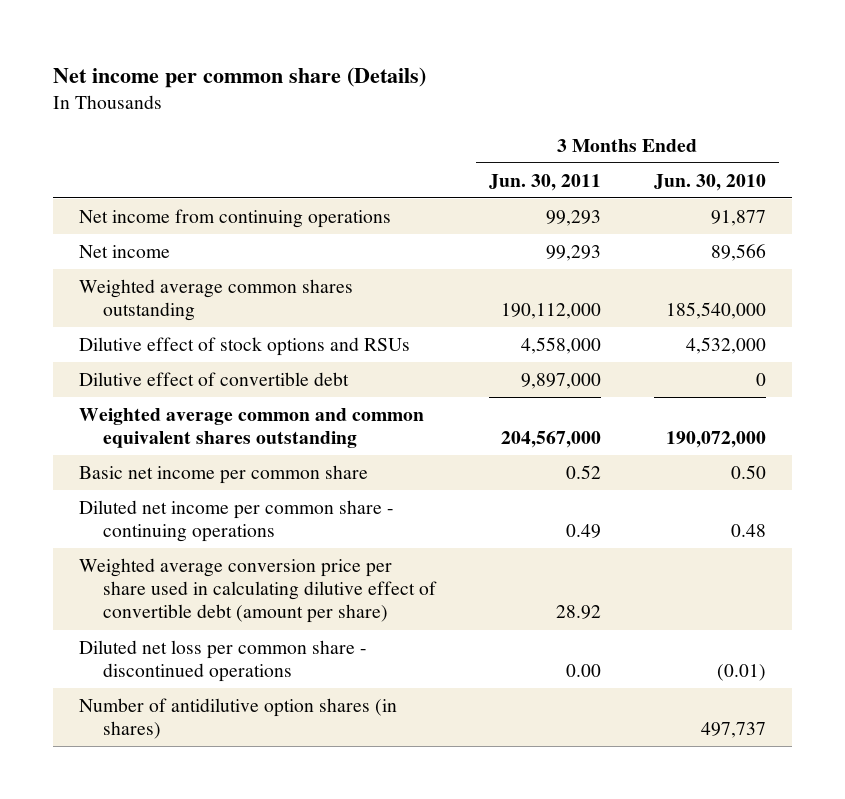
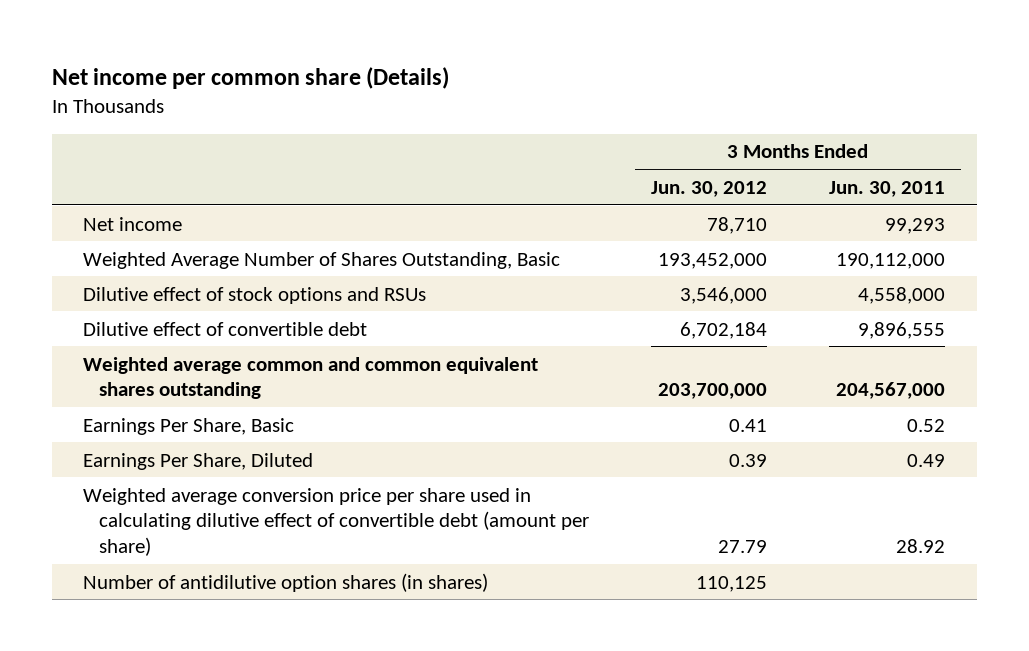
- | 3 Months Ended Jun. 30, 2011 | 3 Months Ended Jun. 30, 2010
+ | 3 Months Ended Jun. 30, 2012 | 3 Months Ended Jun. 30, 2011
- Net income from continuing operations | 99,293 | 91,877
- Weighted average common shares outstanding | 190,112,000 | 185,540,000
+ Weighted Average Number of Shares Outstanding, Basic | 193,452,000 | 190,112,000
- Dilutive effect of convertible debt | 9,897,000 | 0
+ Dilutive effect of convertible debt | 6,702,184 | 9,896,555
- Basic net income per common share | 0.52 | 0.50
- Diluted net income per common share - continuing operations | 0.49 | 0.48
+ Earnings Per Share, Basic | 0.41 | 0.52
+ Earnings Per Share, Diluted | 0.39 | 0.49
- Diluted net loss per common share - discontinued operations | 0.00 | (0.01)

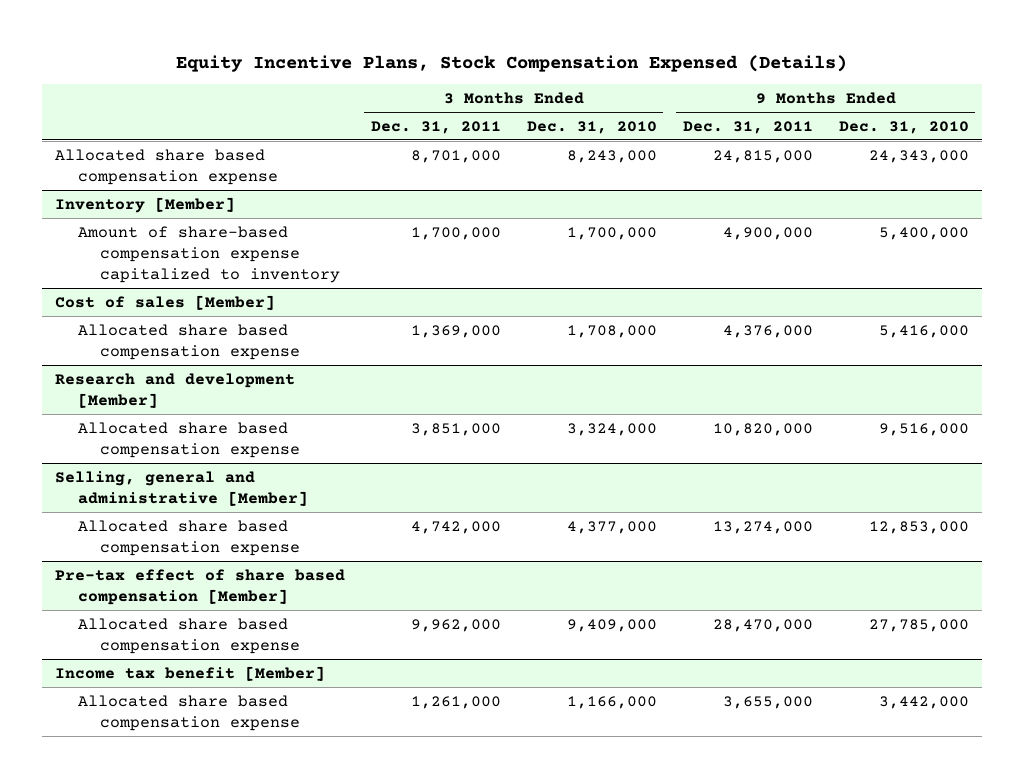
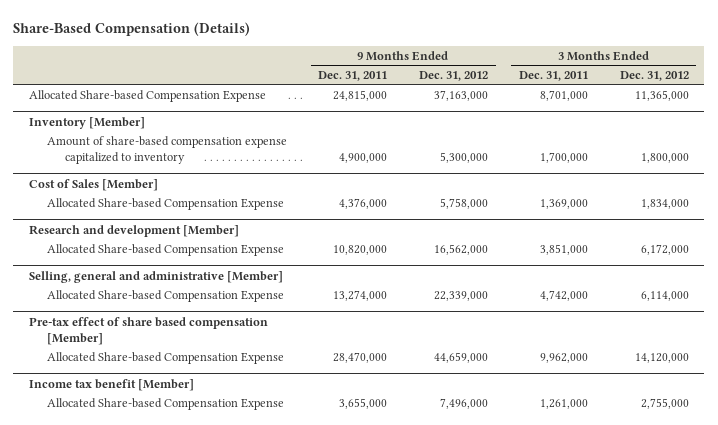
- Equity Incentive Plans, Stock Compensation Expensed (Details)
+ Share-Based Compensation (Details)
- | 3 Months Ended Dec. 31, 2011 | 3 Months Ended Dec. 31, 2010 | 9 Months Ended Dec. 31, 2011 | 9 Months Ended Dec. 31, 2010
+ | 9 Months Ended Dec. 31, 2011 | 9 Months Ended Dec. 31, 2012 | 3 Months Ended Dec. 31, 2011 | 3 Months Ended Dec. 31, 2012
- Allocated share based compensation expense | 8,701,000 | 8,243,000 | 24,815,000 | 24,343,000
+ Allocated Share-based Compensation Expense | 24,815,000 | 37,163,000 | 8,701,000 | 11,365,000
- Cost of sales [Member]
- Allocated share based compensation expense | 1,369,000 | 1,708,000 | 4,376,000 | 5,416,000
+ Cost of Sales [Member]
+ Allocated Share-based Compensation Expense | 4,376,000 | 5,758,000 | 1,369,000 | 1,834,000
@ Research and development [Member]
- Allocated share based compensation expense | 3,851,000 | 3,324,000 | 10,820,000 | 9,516,000
+ Allocated Share-based Compensation Expense | 10,820,000 | 16,562,000 | 3,851,000 | 6,172,000
@ Selling, general and administrative [Member]
- Allocated share based compensation expense | 4,742,000 | 4,377,000 | 13,274,000 | 12,853,000
+ Allocated Share-based Compensation Expense | 13,274,000 | 22,339,000 | 4,742,000 | 6,114,000
@ Pre-tax effect of share based compensation [Member]
- Allocated share based compensation expense | 9,962,000 | 9,409,000 | 28,470,000 | 27,785,000
+ Allocated Share-based Compensation Expense | 28,470,000 | 44,659,000 | 9,962,000 | 14,120,000
@ Income tax benefit [Member]
- Allocated share based compensation expense | 1,261,000 | 1,166,000 | 3,655,000 | 3,442,000
+ Allocated Share-based Compensation Expense | 3,655,000 | 7,496,000 | 1,261,000 | 2,755,000

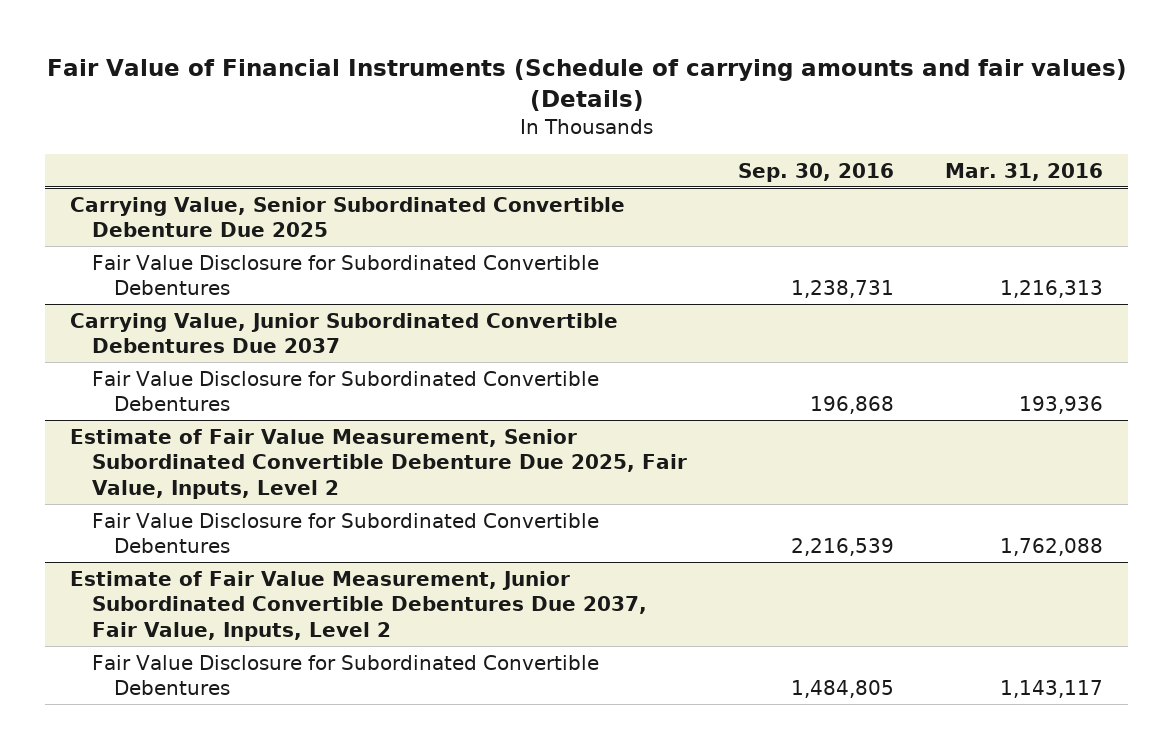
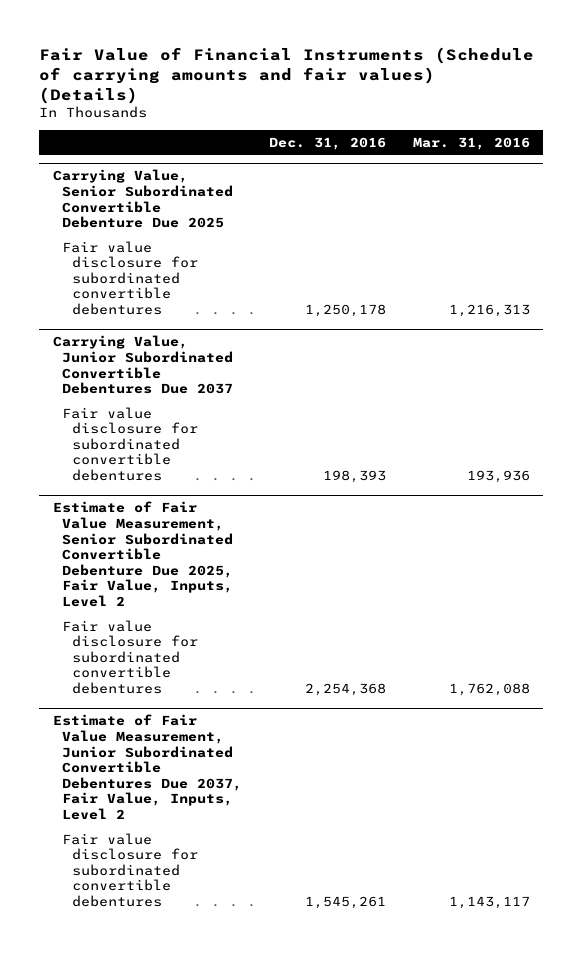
- | Sep. 30, 2016 | Mar. 31, 2016
+ | Dec. 31, 2016 | Mar. 31, 2016
@ Carrying Value, Senior Subordinated Convertible Debenture Due 2025
- Fair Value Disclosure for Subordinated Convertible Debentures | 1,238,731 | 1,216,313
+ Fair value disclosure for subordinated convertible debentures | 1,250,178 | 1,216,313
@ Carrying Value, Junior Subordinated Convertible Debentures Due 2037
- Fair Value Disclosure for Subordinated Convertible Debentures | 196,868 | 193,936
+ Fair value disclosure for subordinated convertible debentures | 198,393 | 193,936
@ Estimate of Fair Value Measurement, Senior Subordinated Convertible Debenture Due 2025, Fair Value, Inputs, Level 2
- Fair Value Disclosure for Subordinated Convertible Debentures | 2,216,539 | 1,762,088
+ Fair value disclosure for subordinated convertible debentures | 2,254,368 | 1,762,088
@ Estimate of Fair Value Measurement, Junior Subordinated Convertible Debentures Due 2037, Fair Value, Inputs, Level 2
- Fair Value Disclosure for Subordinated Convertible Debentures | 1,484,805 | 1,143,117
+ Fair value disclosure for subordinated convertible debentures | 1,545,261 | 1,143,117

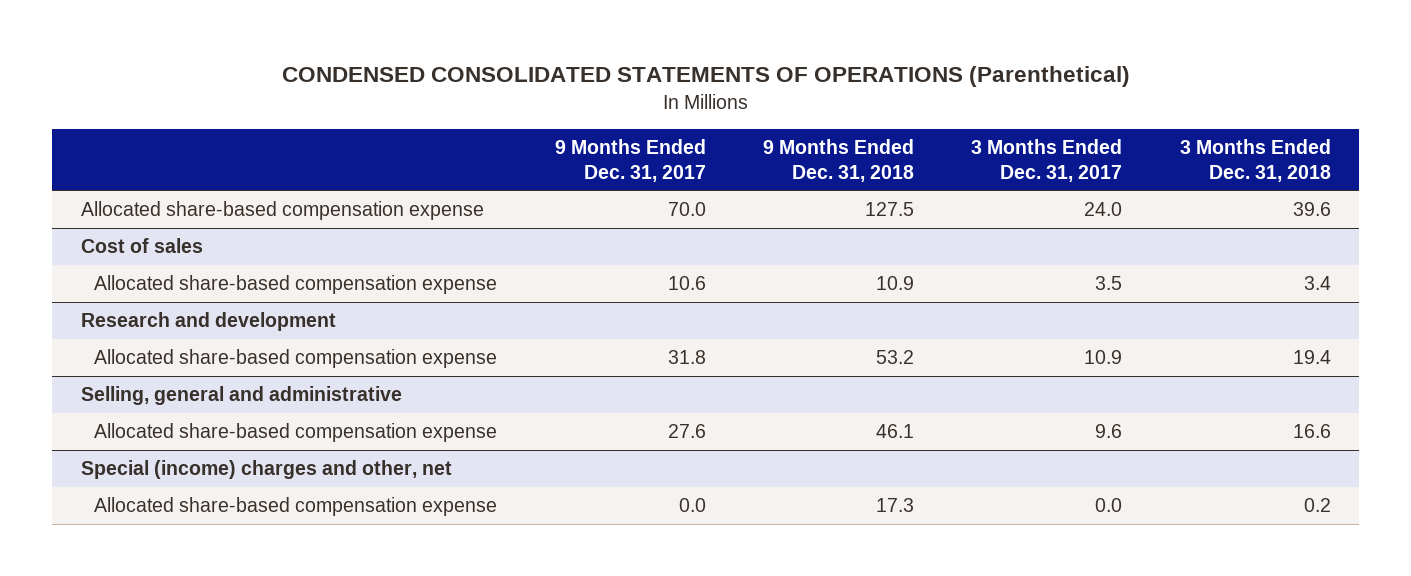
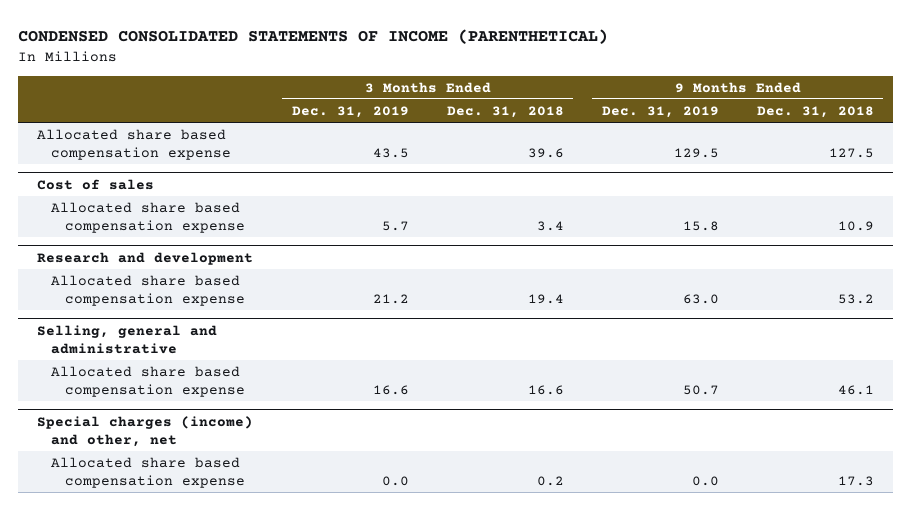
- CONDENSED CONSOLIDATED STATEMENTS OF OPERATIONS (Parenthetical)
+ CONDENSED CONSOLIDATED STATEMENTS OF INCOME (PARENTHETICAL)
- | 9 Months Ended Dec. 31, 2017 | 9 Months Ended Dec. 31, 2018 | 3 Months Ended Dec. 31, 2017 | 3 Months Ended Dec. 31, 2018
+ | 3 Months Ended Dec. 31, 2019 | 3 Months Ended Dec. 31, 2018 | 9 Months Ended Dec. 31, 2019 | 9 Months Ended Dec. 31, 2018
- Allocated share-based compensation expense | 70.0 | 127.5 | 24.0 | 39.6
+ Allocated share based compensation expense | 43.5 | 39.6 | 129.5 | 127.5
@ Cost of sales
- Allocated share-based compensation expense | 10.6 | 10.9 | 3.5 | 3.4
+ Allocated share based compensation expense | 5.7 | 3.4 | 15.8 | 10.9
@ Research and development
- Allocated share-based compensation expense | 31.8 | 53.2 | 10.9 | 19.4
+ Allocated share based compensation expense | 21.2 | 19.4 | 63.0 | 53.2
@ Selling, general and administrative
- Allocated share-based compensation expense | 27.6 | 46.1 | 9.6 | 16.6
- Special (income) charges and other, net
- Allocated share-based compensation expense | 0.0 | 17.3 | 0.0 | 0.2
@ Selling, general and administrative
+ Allocated share based compensation expense | 16.6 | 16.6 | 50.7 | 46.1
+ Special charges (income) and other, net
+ Allocated share based compensation expense | 0.0 | 0.2 | 0.0 | 17.3

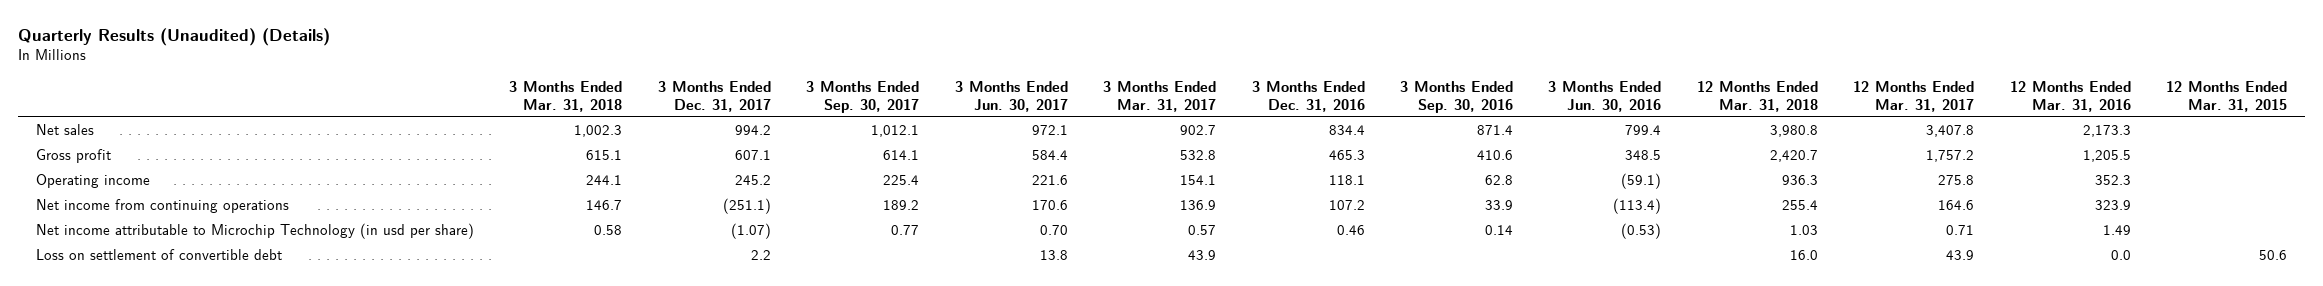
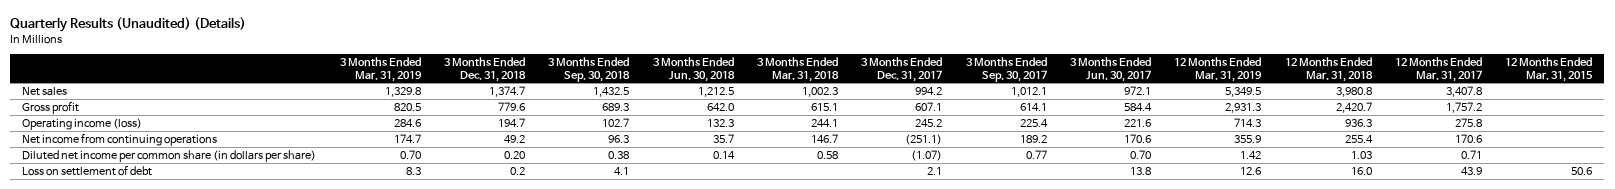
- | 3 Months Ended Mar. 31, 2018 | 3 Months Ended Dec. 31, 2017 | 3 Months Ended Sep. 30, 2017 | 3 Months Ended Jun. 30, 2017 | 3 Months Ended Mar. 31, 2017 | 3 Months Ended Dec. 31, 2016 | 3 Months Ended Sep. 30, 2016 | 3 Months Ended Jun. 30, 2016 | 12 Months Ended Mar. 31, 2018 | 12 Months Ended Mar. 31, 2017 | 12 Months Ended Mar. 31, 2016 | 12 Months Ended Mar. 31, 2015
+ | 3 Months Ended Mar. 31, 2019 | 3 Months Ended Dec. 31, 2018 | 3 Months Ended Sep. 30, 2018 | 3 Months Ended Jun. 30, 2018 | 3 Months Ended Mar. 31, 2018 | 3 Months Ended Dec. 31, 2017 | 3 Months Ended Sep. 30, 2017 | 3 Months Ended Jun. 30, 2017 | 12 Months Ended Mar. 31, 2019 | 12 Months Ended Mar. 31, 2018 | 12 Months Ended Mar. 31, 2017 | 12 Months Ended Mar. 31, 2015
- Operating income | 244.1 | 245.2 | 225.4 | 221.6 | 154.1 | 118.1 | 62.8 | (59.1) | 936.3 | 275.8 | 352.3 |
- Net income from continuing operations | 146.7 | (251.1) | 189.2 | 170.6 | 136.9 | 107.2 | 33.9 | (113.4) | 255.4 | 164.6 | 323.9 |
- Net income attributable to Microchip Technology (in usd per share) | 0.58 | (1.07) | 0.77 | 0.70 | 0.57 | 0.46 | 0.14 | (0.53) | 1.03 | 0.71 | 1.49 |
- Loss on settlement of convertible debt | | 2.2 | | 13.8 | 43.9 | | | | 16.0 | 43.9 | 0.0 | 50.6
+ Operating income (loss) | 284.6 | 194.7 | 102.7 | 132.3 | 244.1 | 245.2 | 225.4 | 221.6 | 714.3 | 936.3 | 275.8 |
+ Net income from continuing operations | 174.7 | 49.2 | 96.3 | 35.7 | 146.7 | (251.1) | 189.2 | 170.6 | 355.9 | 255.4 | 170.6 |
+ Diluted net income per common share (in dollars per share) | 0.70 | 0.20 | 0.38 | 0.14 | 0.58 | (1.07) | 0.77 | 0.70 | 1.42 | 1.03 | 0.71 |
+ Loss on settlement of debt | 8.3 | 0.2 | 4.1 | | | 2.1 | | 13.8 | 12.6 | 16.0 | 43.9 | 50.6

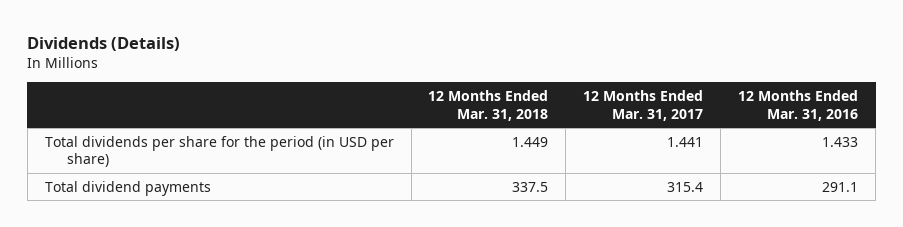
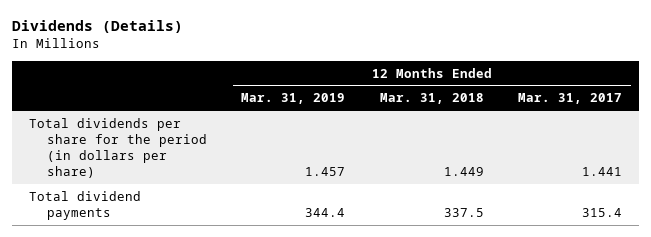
- | 12 Months Ended Mar. 31, 2018 | 12 Months Ended Mar. 31, 2017 | 12 Months Ended Mar. 31, 2016
+ | 12 Months Ended Mar. 31, 2019 | 12 Months Ended Mar. 31, 2018 | 12 Months Ended Mar. 31, 2017
- Total dividends per share for the period (in USD per share) | 1.449 | 1.441 | 1.433
+ Total dividends per share for the period (in dollars per share) | 1.457 | 1.449 | 1.441

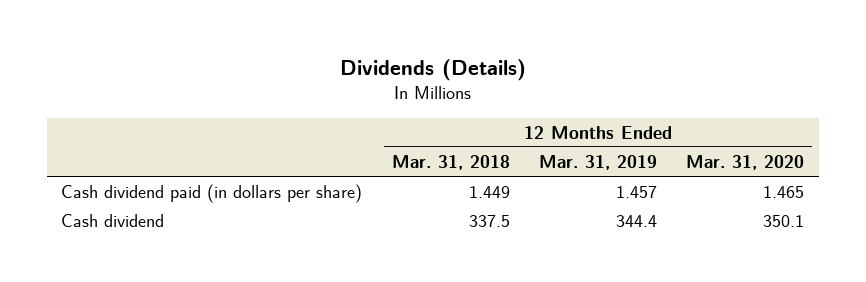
- | 12 Months Ended Mar. 31, 2019 | 12 Months Ended Mar. 31, 2018 | 12 Months Ended Mar. 31, 2017
+ | 12 Months Ended Mar. 31, 2018 | 12 Months Ended Mar. 31, 2019 | 12 Months Ended Mar. 31, 2020
- Total dividends per share for the period (in dollars per share) | 1.457 | 1.449 | 1.441
- Total dividend payments | 344.4 | 337.5 | 315.4
+ Cash dividend paid (in dollars per share) | 1.449 | 1.457 | 1.465
+ Cash dividend | 337.5 | 344.4 | 350.1

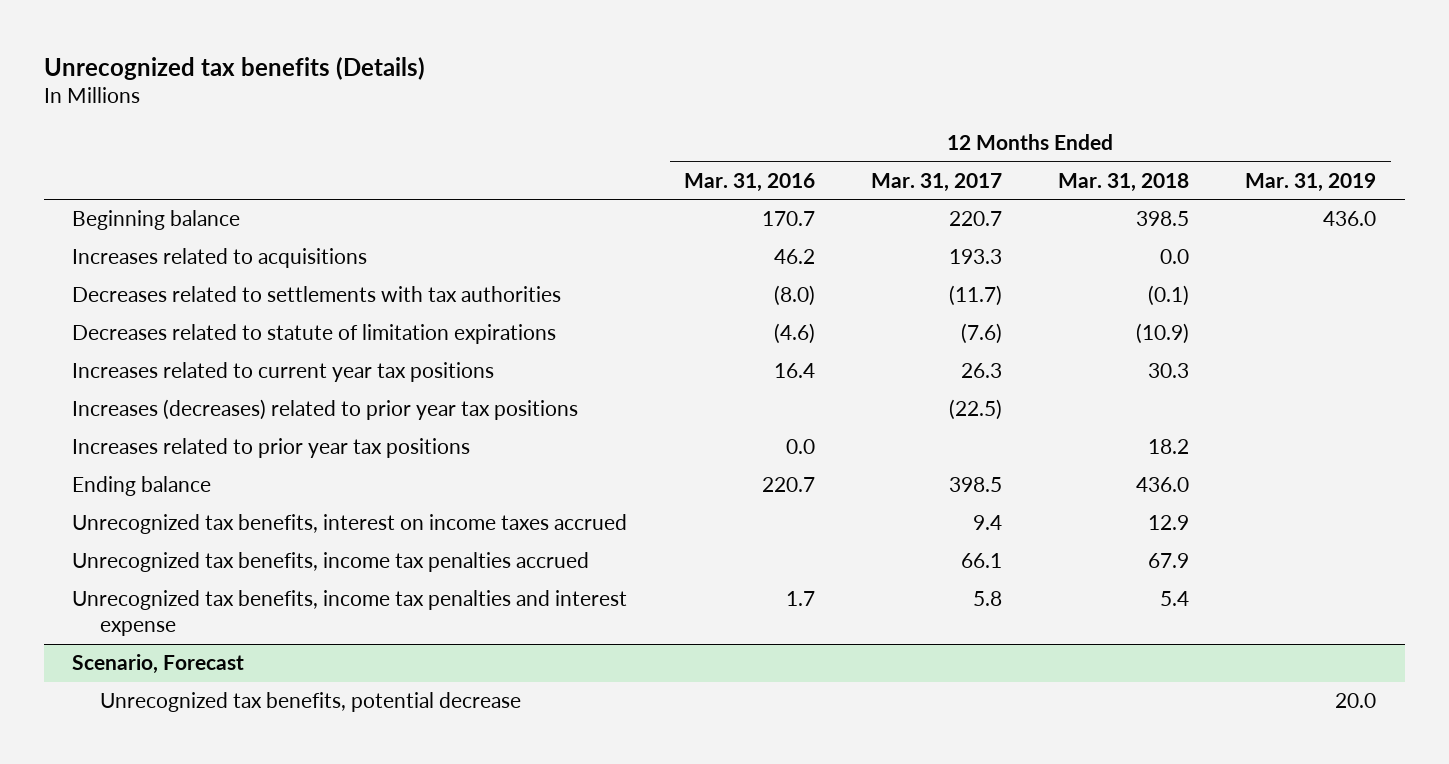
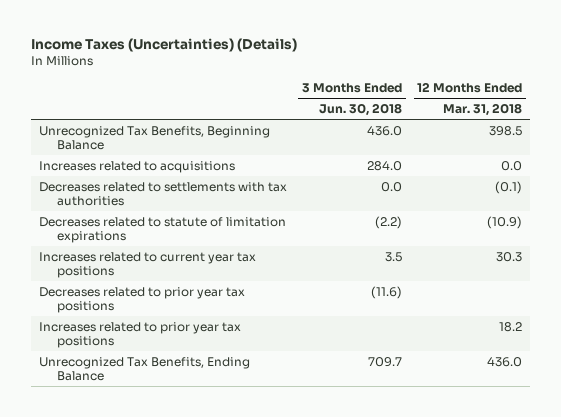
- Unrecognized tax benefits (Details)
+ Income Taxes (Uncertainties) (Details)
- | 12 Months Ended Mar. 31, 2016 | 12 Months Ended Mar. 31, 2017 | 12 Months Ended Mar. 31, 2018 | 12 Months Ended Mar. 31, 2019
+ | 3 Months Ended Jun. 30, 2018 | 12 Months Ended Mar. 31, 2018
- Beginning balance | 170.7 | 220.7 | 398.5 | 436.0
+ Unrecognized Tax Benefits, Beginning Balance | 436.0 | 398.5
- Increases (decreases) related to prior year tax positions | | (22.5) | |
+ Decreases related to prior year tax positions | (11.6) |
- Ending balance | 220.7 | 398.5 | 436.0 |
- Unrecognized tax benefits, interest on income taxes accrued | | 9.4 | 12.9 |
- Unrecognized tax benefits, income tax penalties accrued | | 66.1 | 67.9 |
- Unrecognized tax benefits, income tax penalties and interest expense | 1.7 | 5.8 | 5.4 |
- Scenario, Forecast
- Unrecognized tax benefits, potential decrease | | | | 20.0
+ Unrecognized Tax Benefits, Ending Balance | 709.7 | 436.0

